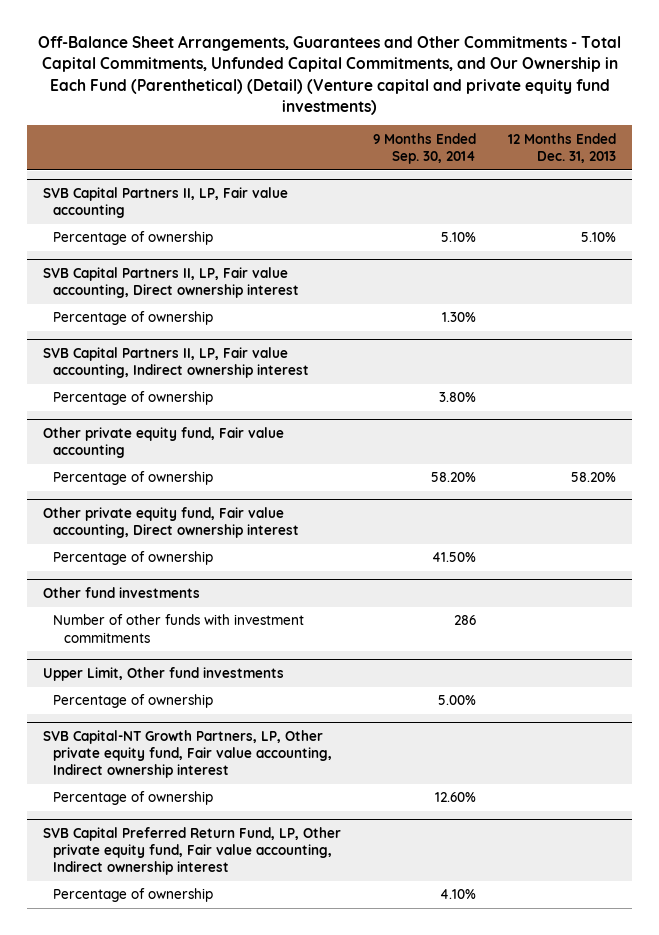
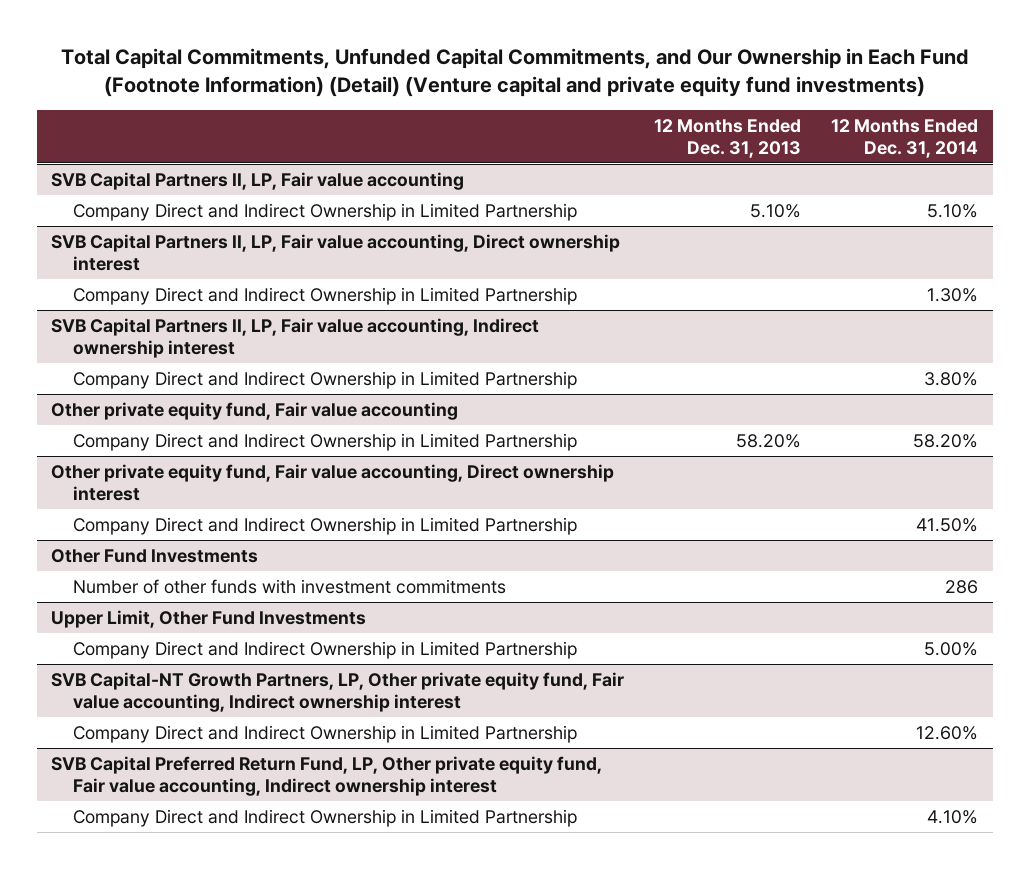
- Off-Balance Sheet Arrangements, Guarantees and Other Commitments - Total Capital Commitments, Unfunded Capital Commitments, and Our Ownership in Each Fund (Parenthetical) (Detail) (Venture capital and private equity fund investments)
+ Total Capital Commitments, Unfunded Capital Commitments, and Our Ownership in Each Fund (Footnote Information) (Detail) (Venture capital and private equity fund investments)
- | 9 Months Ended Sep. 30, 2014 | 12 Months Ended Dec. 31, 2013
+ | 12 Months Ended Dec. 31, 2013 | 12 Months Ended Dec. 31, 2014
@ SVB Capital Partners II, LP, Fair value accounting
- Percentage of ownership | 5.10% | 5.10%
+ Company Direct and Indirect Ownership in Limited Partnership | 5.10% | 5.10%
@ SVB Capital Partners II, LP, Fair value accounting, Direct ownership interest
- Percentage of ownership | 1.30% |
+ Company Direct and Indirect Ownership in Limited Partnership | | 1.30%
@ SVB Capital Partners II, LP, Fair value accounting, Indirect ownership interest
- Percentage of ownership | 3.80% |
+ Company Direct and Indirect Ownership in Limited Partnership | | 3.80%
@ Other private equity fund, Fair value accounting
- Percentage of ownership | 58.20% | 58.20%
+ Company Direct and Indirect Ownership in Limited Partnership | 58.20% | 58.20%
@ Other private equity fund, Fair value accounting, Direct ownership interest
- Percentage of ownership | 41.50% |
- Other fund investments
@ Other private equity fund, Fair value accounting, Direct ownership interest
+ Company Direct and Indirect Ownership in Limited Partnership | | 41.50%
+ Other Fund Investments
- Upper Limit, Other fund investments
- Percentage of ownership | 5.00% |
+ Upper Limit, Other Fund Investments
+ Company Direct and Indirect Ownership in Limited Partnership | | 5.00%
@ SVB Capital-NT Growth Partners, LP, Other private equity fund, Fair value accounting, Indirect ownership interest
- Percentage of ownership | 12.60% |
+ Company Direct and Indirect Ownership in Limited Partnership | | 12.60%
@ SVB Capital Preferred Return Fund, LP, Other private equity fund, Fair value accounting, Indirect ownership interest
- Percentage of ownership | 4.10% |
+ Company Direct and Indirect Ownership in Limited Partnership | | 4.10%

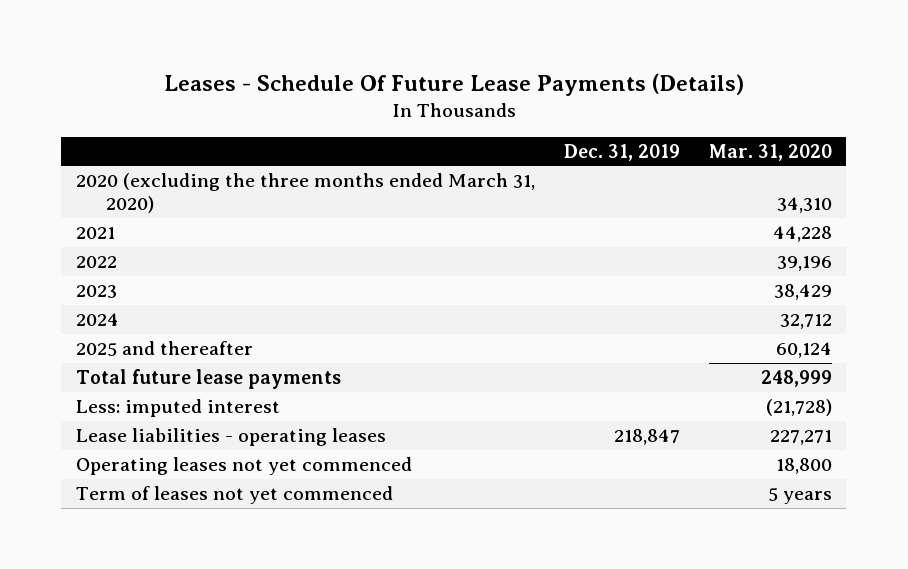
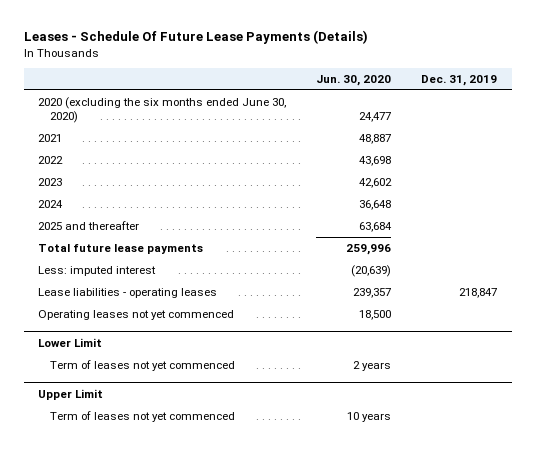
- | Dec. 31, 2019 | Mar. 31, 2020
+ | Jun. 30, 2020 | Dec. 31, 2019
- 2020 (excluding the three months ended March 31, 2020) | | 34,310
+ 2020 (excluding the six months ended June 30, 2020) | 24,477 |
- Term of leases not yet commenced | | 5 years
+ Lower Limit
+ Term of leases not yet commenced | 2 years |
+ Upper Limit
+ Term of leases not yet commenced | 10 years |

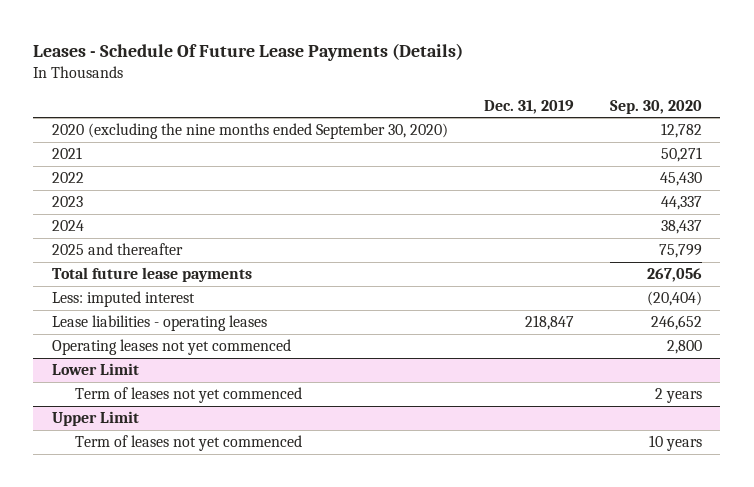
- | Jun. 30, 2020 | Dec. 31, 2019
+ | Dec. 31, 2019 | Sep. 30, 2020
- 2020 (excluding the six months ended June 30, 2020) | 24,477 |
+ 2020 (excluding the nine months ended September 30, 2020) | | 12,782

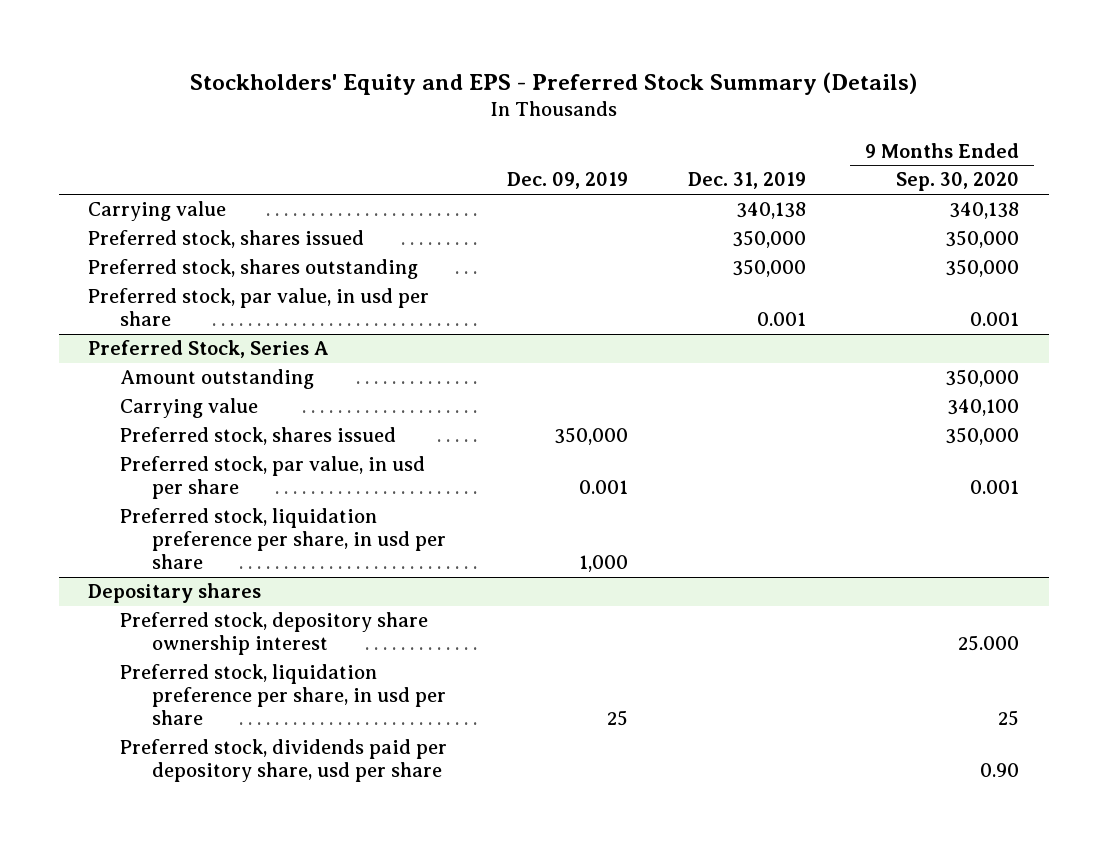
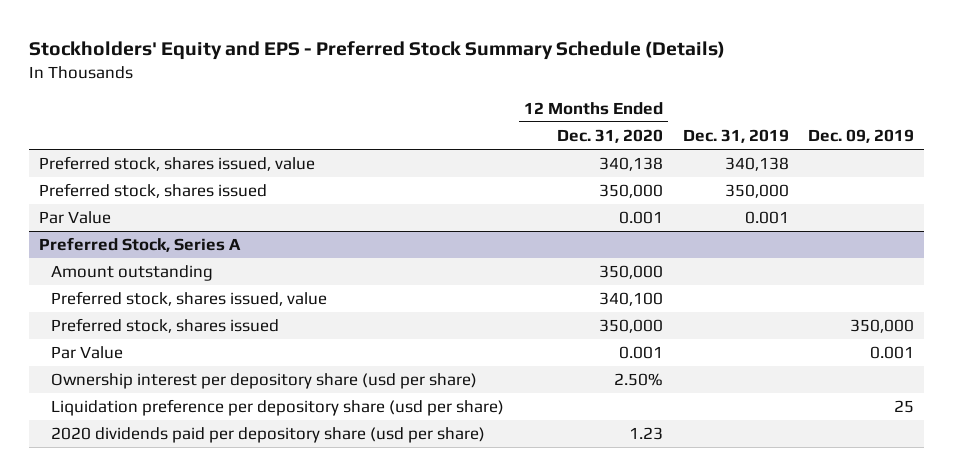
- Stockholders' Equity and EPS - Preferred Stock Summary (Details)
+ Stockholders' Equity and EPS - Preferred Stock Summary Schedule (Details)
- | Dec. 09, 2019 | Dec. 31, 2019 | 9 Months Ended Sep. 30, 2020
+ | 12 Months Ended Dec. 31, 2020 | Dec. 31, 2019 | Dec. 09, 2019
- Carrying value | | 340,138 | 340,138
+ Preferred stock, shares issued, value | 340,138 | 340,138 |
- Preferred stock, shares outstanding | | 350,000 | 350,000
- Preferred stock, par value, in usd per share | | 0.001 | 0.001
+ Par Value | 0.001 | 0.001 |
@ Preferred Stock, Series A
- Carrying value | | | 340,100
+ Preferred stock, shares issued, value | 340,100 | |
- Preferred stock, par value, in usd per share | 0.001 | | 0.001
- Preferred stock, liquidation preference per share, in usd per share | 1,000 | |
- Depositary shares
- Preferred stock, depository share ownership interest | | | 25.000
- Preferred stock, liquidation preference per share, in usd per share | 25 | | 25
- Preferred stock, dividends paid per depository share, usd per share | | | 0.90
@ Preferred Stock, Series A
+ Par Value | 0.001 | | 0.001
+ Ownership interest per depository share (usd per share) | 2.50% | |
+ Liquidation preference per depository share (usd per share) | | | 25
+ 2020 dividends paid per depository share (usd per share) | 1.23 | |

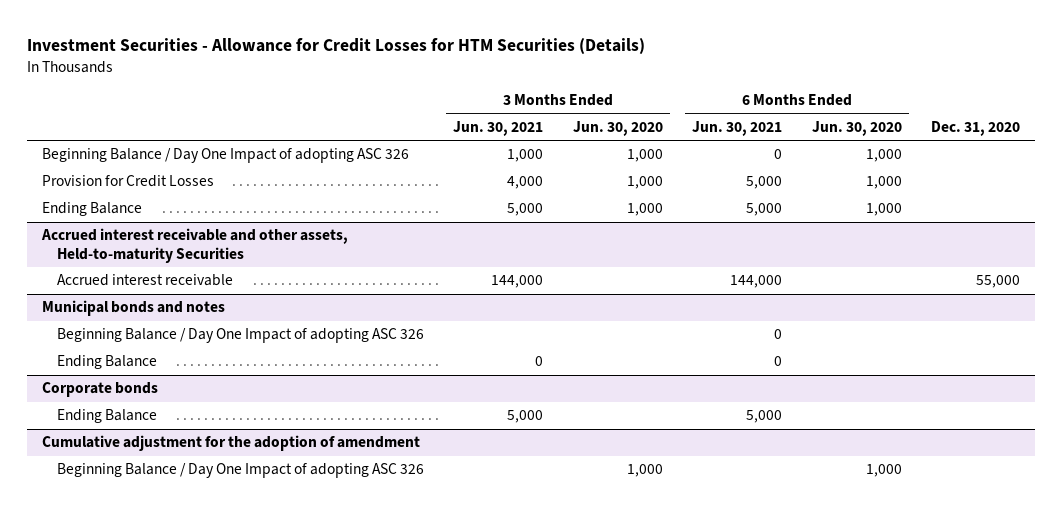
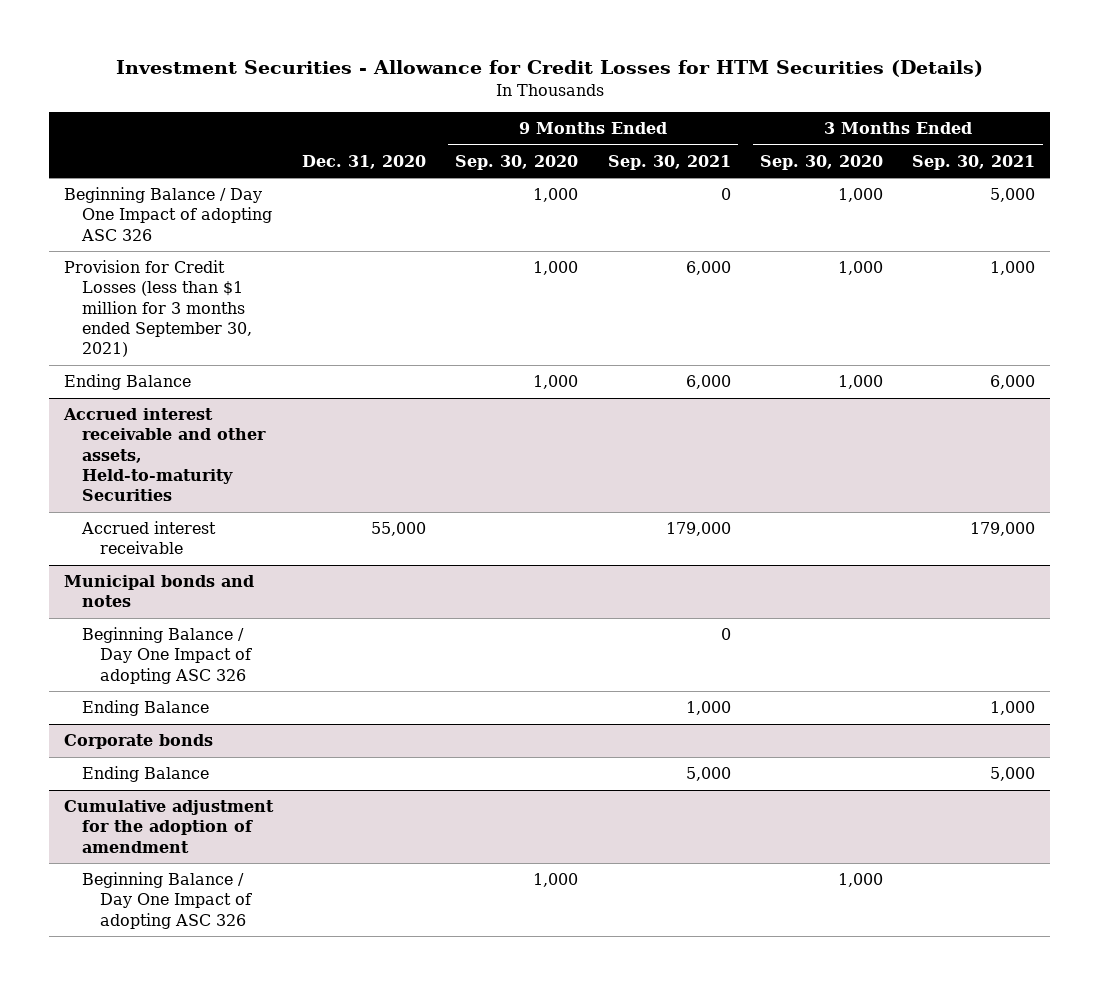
- | 3 Months Ended Jun. 30, 2021 | 3 Months Ended Jun. 30, 2020 | 6 Months Ended Jun. 30, 2021 | 6 Months Ended Jun. 30, 2020 | Dec. 31, 2020
+ | Dec. 31, 2020 | 9 Months Ended Sep. 30, 2020 | 9 Months Ended Sep. 30, 2021 | 3 Months Ended Sep. 30, 2020 | 3 Months Ended Sep. 30, 2021
- Provision for Credit Losses | 4,000 | 1,000 | 5,000 | 1,000 |
+ Provision for Credit Losses (less than $1 million for 3 months ended September 30, 2021) | | 1,000 | 6,000 | 1,000 | 1,000

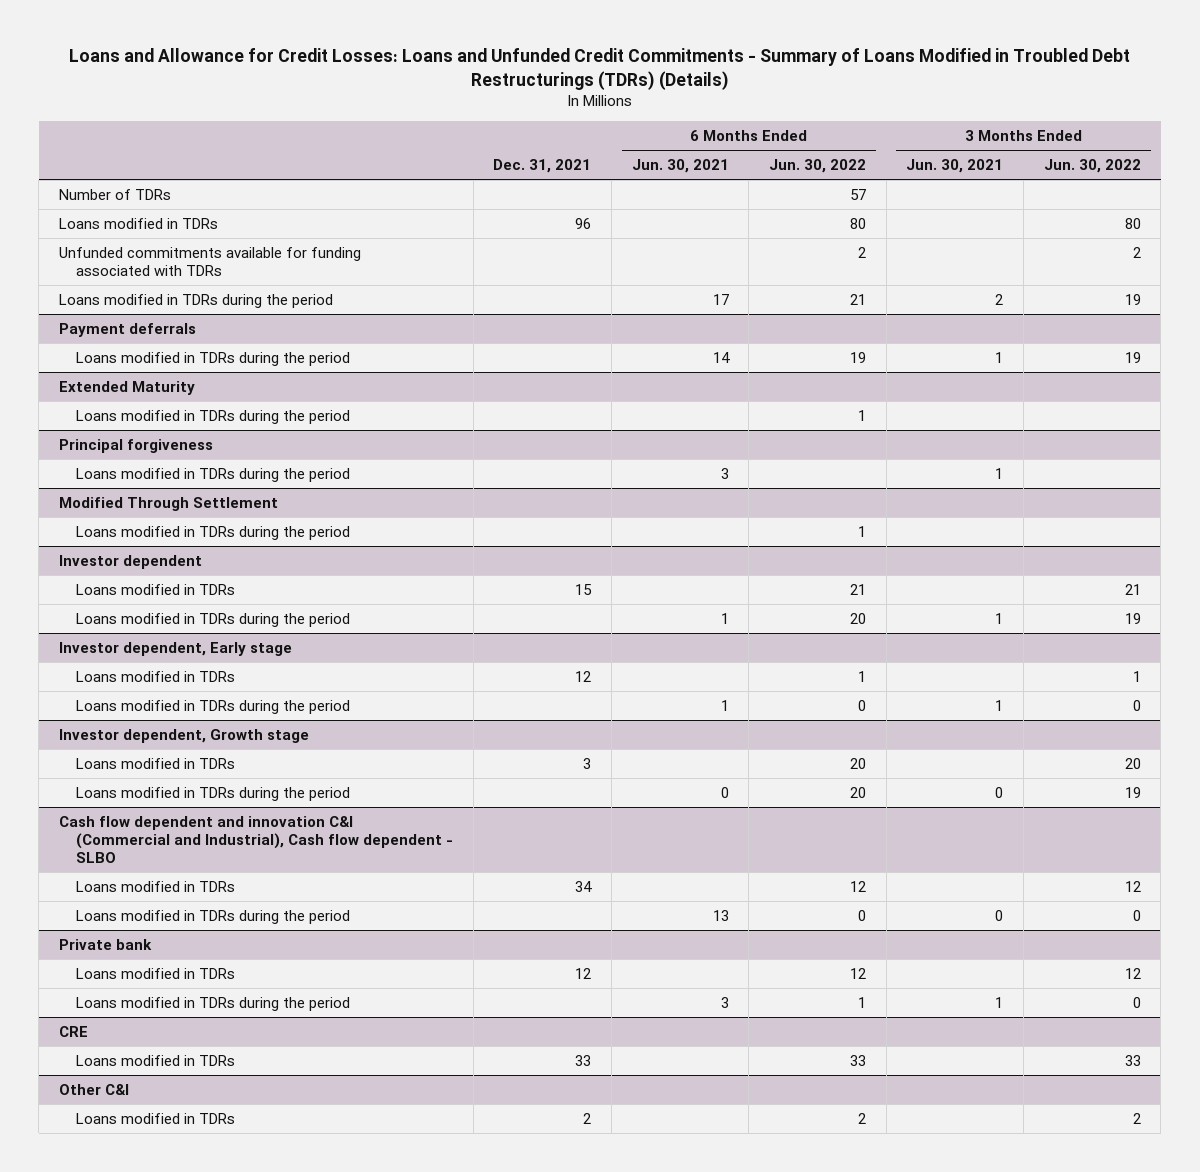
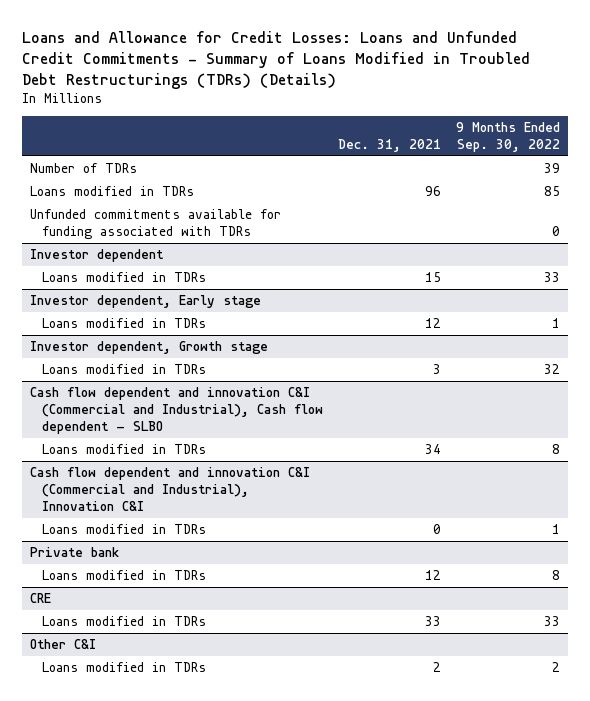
- | Dec. 31, 2021 | 6 Months Ended Jun. 30, 2021 | 6 Months Ended Jun. 30, 2022 | 3 Months Ended Jun. 30, 2021 | 3 Months Ended Jun. 30, 2022
+ | Dec. 31, 2021 | 9 Months Ended Sep. 30, 2022
- Loans modified in TDRs during the period | | 17 | 21 | 2 | 19
- Payment deferrals
- Loans modified in TDRs during the period | | 14 | 19 | 1 | 19
- Extended Maturity
- Loans modified in TDRs during the period | | | 1 | |
- Principal forgiveness
- Loans modified in TDRs during the period | | 3 | | 1 |
- Modified Through Settlement
- Loans modified in TDRs during the period | | | 1 | |
@ Investor dependent
- Loans modified in TDRs during the period | | 1 | 20 | 1 | 19
@ Investor dependent, Early stage
- Loans modified in TDRs during the period | | 1 | 0 | 1 | 0
@ Investor dependent, Growth stage
- Loans modified in TDRs during the period | | 0 | 20 | 0 | 19
@ Cash flow dependent and innovation C&I (Commercial and Industrial), Cash flow dependent - SLBO
- Loans modified in TDRs during the period | | 13 | 0 | 0 | 0
+ Cash flow dependent and innovation C&I (Commercial and Industrial), Innovation C&I
+ Loans modified in TDRs | 0 | 1
@ Private bank
- Loans modified in TDRs during the period | | 3 | 1 | 1 | 0

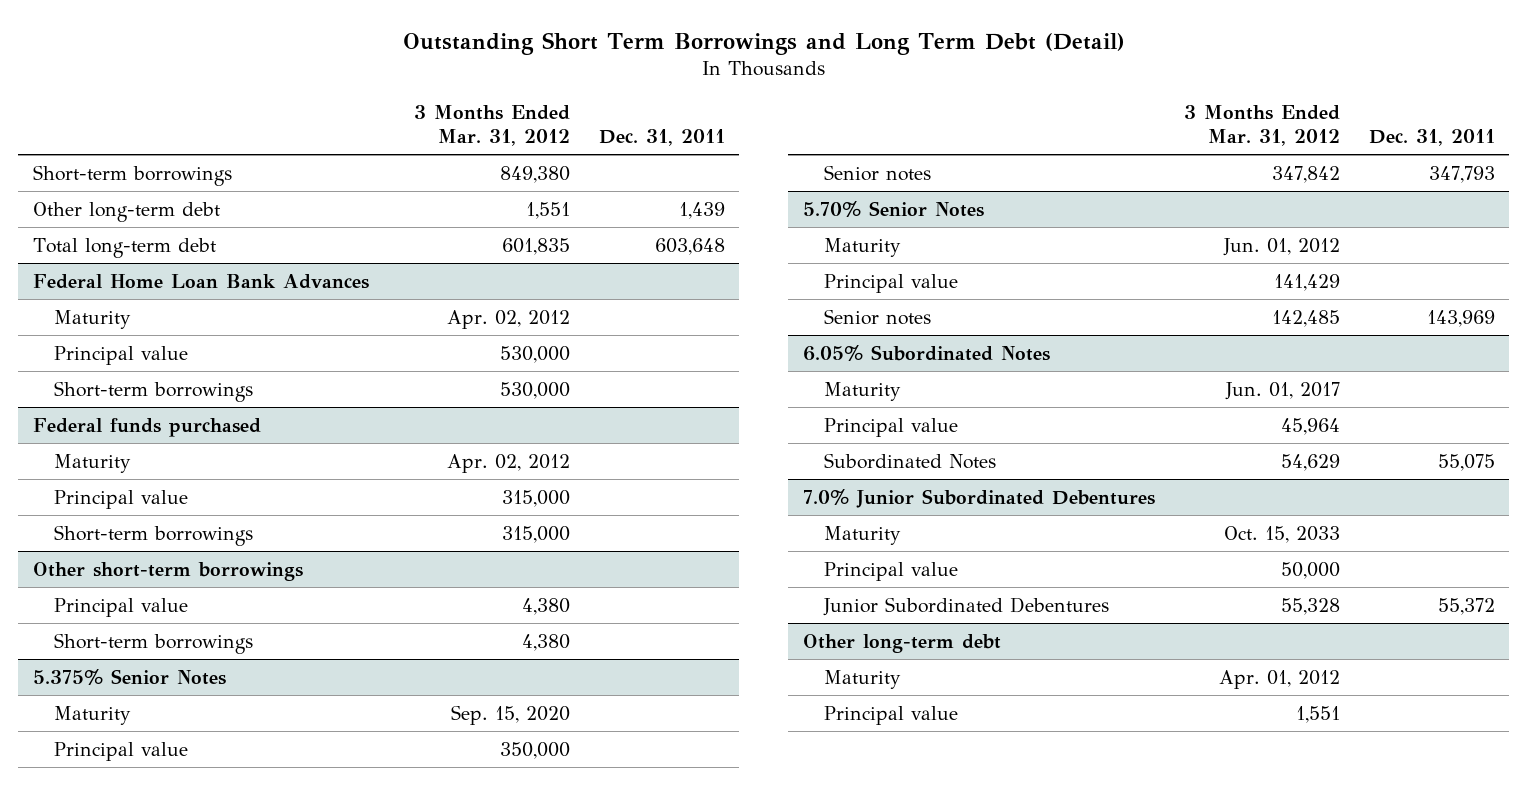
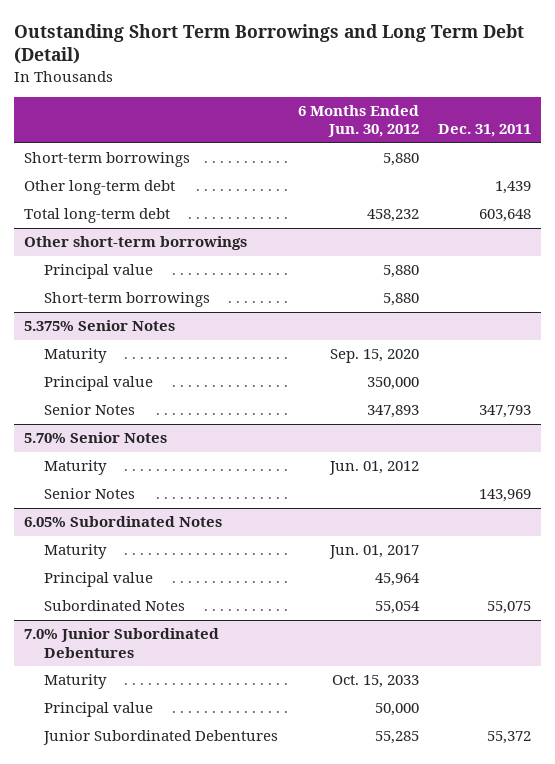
- | 3 Months Ended Mar. 31, 2012 | Dec. 31, 2011
+ | 6 Months Ended Jun. 30, 2012 | Dec. 31, 2011
- Federal Home Loan Bank Advances
- Maturity | Apr. 02, 2012 |
- Principal value | 530,000 |
- Short-term borrowings | 530,000 |
- Federal funds purchased
- Maturity | Apr. 02, 2012 |
- Principal value | 315,000 |
- Short-term borrowings | 315,000 |
@ 5.375% Senior Notes
- Senior notes | 347,842 | 347,793
+ Senior Notes | 347,893 | 347,793
@ 5.70% Senior Notes
- Principal value | 141,429 |
- Senior notes | 142,485 | 143,969
+ Senior Notes | | 143,969
- Other long-term debt
- Maturity | Apr. 01, 2012 |
- Principal value | 1,551 |

